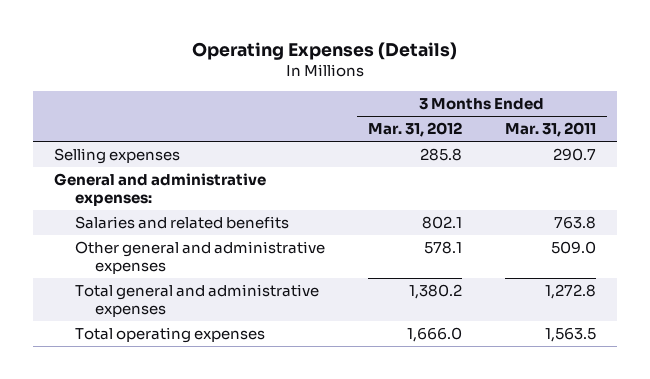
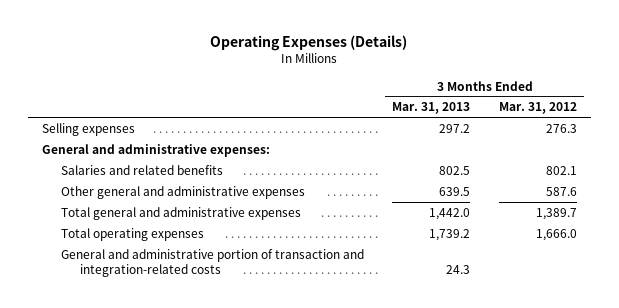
- | 3 Months Ended Mar. 31, 2012 | 3 Months Ended Mar. 31, 2011
+ | 3 Months Ended Mar. 31, 2013 | 3 Months Ended Mar. 31, 2012
- Selling expenses | 285.8 | 290.7
+ Selling expenses | 297.2 | 276.3
- Other general and administrative expenses | 578.1 | 509.0
- Total general and administrative expenses | 1,380.2 | 1,272.8
+ Other general and administrative expenses | 639.5 | 587.6
+ Total general and administrative expenses | 1,442.0 | 1,389.7
+ General and administrative portion of transaction and integration-related costs | 24.3 |

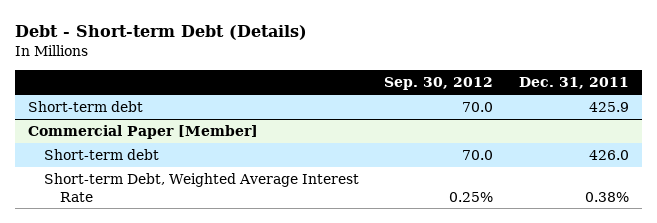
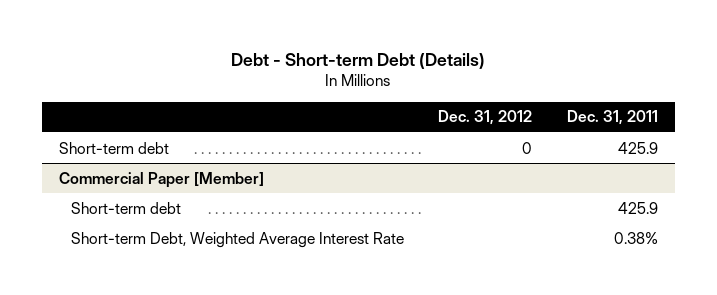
- | Sep. 30, 2012 | Dec. 31, 2011
+ | Dec. 31, 2012 | Dec. 31, 2011
@ Commercial Paper [Member]
- Short-term debt | 70.0 | 426.0
+ Short-term debt | | 425.9

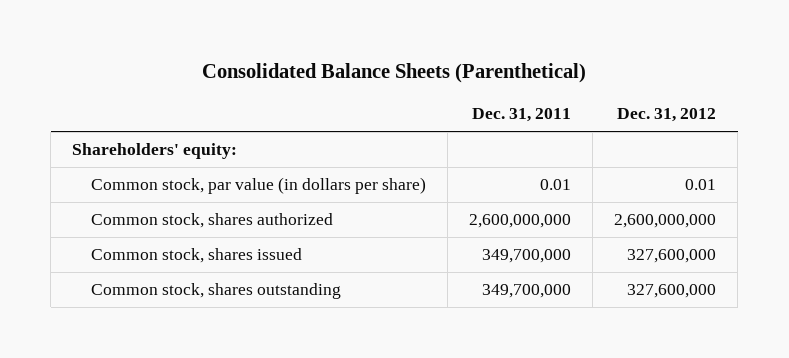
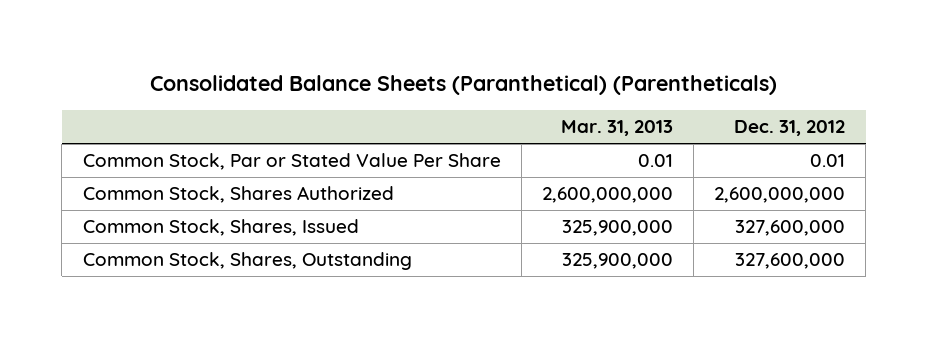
- Consolidated Balance Sheets (Parenthetical)
+ Consolidated Balance Sheets (Paranthetical) (Parentheticals)
- | Dec. 31, 2011 | Dec. 31, 2012
+ | Mar. 31, 2013 | Dec. 31, 2012
- Shareholders' equity:
- Common stock, par value (in dollars per share) | 0.01 | 0.01
- Common stock, shares authorized | 2,600,000,000 | 2,600,000,000
- Common stock, shares issued | 349,700,000 | 327,600,000
- Common stock, shares outstanding | 349,700,000 | 327,600,000
+ Common Stock, Par or Stated Value Per Share | 0.01 | 0.01
+ Common Stock, Shares Authorized | 2,600,000,000 | 2,600,000,000
+ Common Stock, Shares, Issued | 325,900,000 | 327,600,000
+ Common Stock, Shares, Outstanding | 325,900,000 | 327,600,000

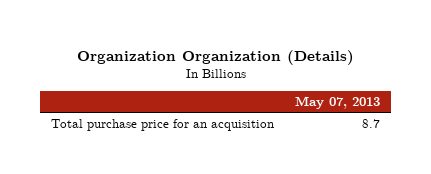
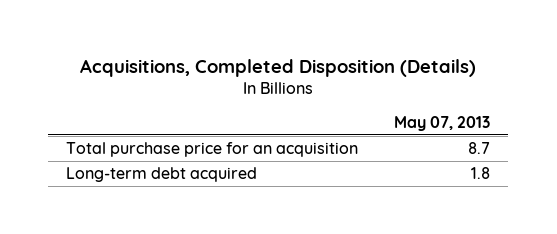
- Organization Organization (Details)
+ Acquisitions, Completed Disposition (Details)
+ Long-term debt acquired | 1.8

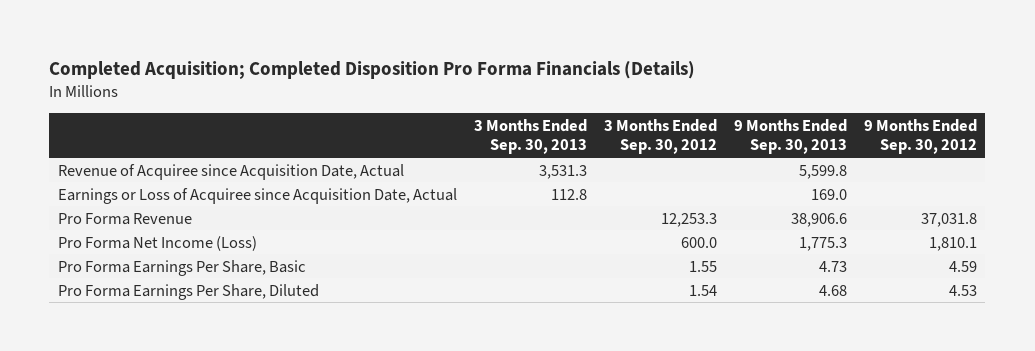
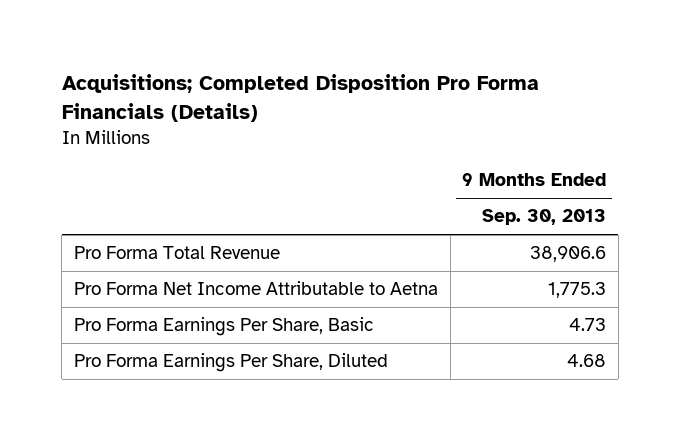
- Completed Acquisition; Completed Disposition Pro Forma Financials (Details)
+ Acquisitions; Completed Disposition Pro Forma Financials (Details)
- | 3 Months Ended Sep. 30, 2013 | 3 Months Ended Sep. 30, 2012 | 9 Months Ended Sep. 30, 2013 | 9 Months Ended Sep. 30, 2012
+ | 9 Months Ended Sep. 30, 2013
- Revenue of Acquiree since Acquisition Date, Actual | 3,531.3 | | 5,599.8 |
- Earnings or Loss of Acquiree since Acquisition Date, Actual | 112.8 | | 169.0 |
- Pro Forma Revenue | | 12,253.3 | 38,906.6 | 37,031.8
- Pro Forma Net Income (Loss) | | 600.0 | 1,775.3 | 1,810.1
+ Pro Forma Total Revenue | 38,906.6
+ Pro Forma Net Income Attributable to Aetna | 1,775.3

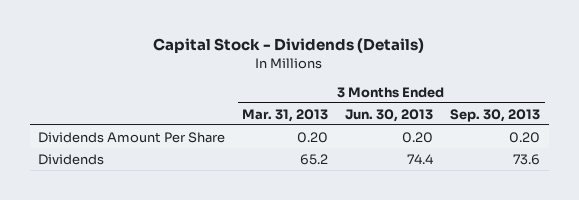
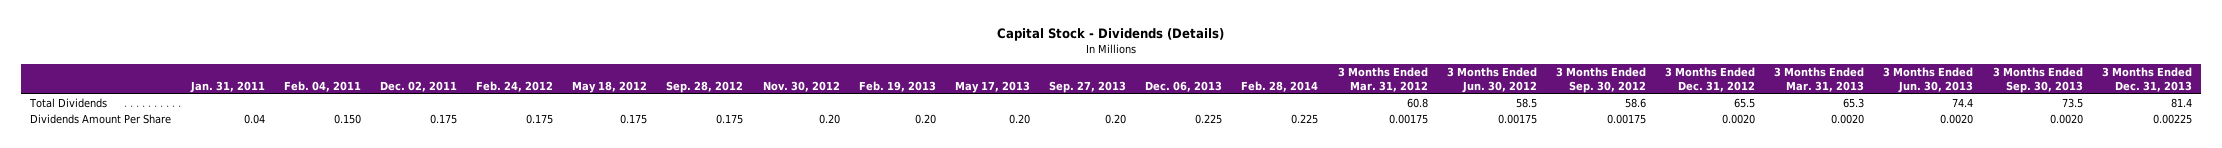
- | 3 Months Ended Mar. 31, 2013 | 3 Months Ended Jun. 30, 2013 | 3 Months Ended Sep. 30, 2013
+ | Jan. 31, 2011 | Feb. 04, 2011 | Dec. 02, 2011 | Feb. 24, 2012 | May 18, 2012 | Sep. 28, 2012 | Nov. 30, 2012 | Feb. 19, 2013 | May 17, 2013 | Sep. 27, 2013 | Dec. 06, 2013 | Feb. 28, 2014 | 3 Months Ended Mar. 31, 2012 | 3 Months Ended Jun. 30, 2012 | 3 Months Ended Sep. 30, 2012 | 3 Months Ended Dec. 31, 2012 | 3 Months Ended Mar. 31, 2013 | 3 Months Ended Jun. 30, 2013 | 3 Months Ended Sep. 30, 2013 | 3 Months Ended Dec. 31, 2013
- Dividends Amount Per Share | 0.20 | 0.20 | 0.20
- Dividends | 65.2 | 74.4 | 73.6
+ Total Dividends | | | | | | | | | | | | | 60.8 | 58.5 | 58.6 | 65.5 | 65.3 | 74.4 | 73.5 | 81.4
+ Dividends Amount Per Share | 0.04 | 0.150 | 0.175 | 0.175 | 0.175 | 0.175 | 0.20 | 0.20 | 0.20 | 0.20 | 0.225 | 0.225 | 0.00175 | 0.00175 | 0.00175 | 0.0020 | 0.0020 | 0.0020 | 0.0020 | 0.00225

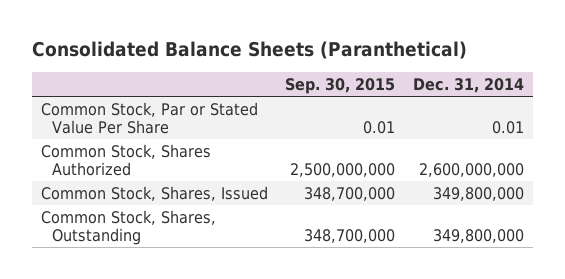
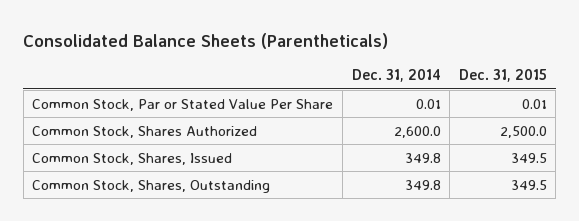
- Consolidated Balance Sheets (Paranthetical)
+ Consolidated Balance Sheets (Parentheticals)
- | Sep. 30, 2015 | Dec. 31, 2014
+ | Dec. 31, 2014 | Dec. 31, 2015
- Common Stock, Shares Authorized | 2,500,000,000 | 2,600,000,000
- Common Stock, Shares, Issued | 348,700,000 | 349,800,000
- Common Stock, Shares, Outstanding | 348,700,000 | 349,800,000
+ Common Stock, Shares Authorized | 2,600.0 | 2,500.0
+ Common Stock, Shares, Issued | 349.8 | 349.5
+ Common Stock, Shares, Outstanding | 349.8 | 349.5

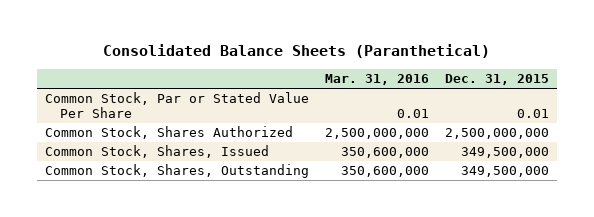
- Consolidated Balance Sheets (Parentheticals)
+ Consolidated Balance Sheets (Paranthetical)
- | Dec. 31, 2014 | Dec. 31, 2015
+ | Mar. 31, 2016 | Dec. 31, 2015
- Common Stock, Shares Authorized | 2,600.0 | 2,500.0
- Common Stock, Shares, Issued | 349.8 | 349.5
- Common Stock, Shares, Outstanding | 349.8 | 349.5
+ Common Stock, Shares Authorized | 2,500,000,000 | 2,500,000,000
+ Common Stock, Shares, Issued | 350,600,000 | 349,500,000
+ Common Stock, Shares, Outstanding | 350,600,000 | 349,500,000

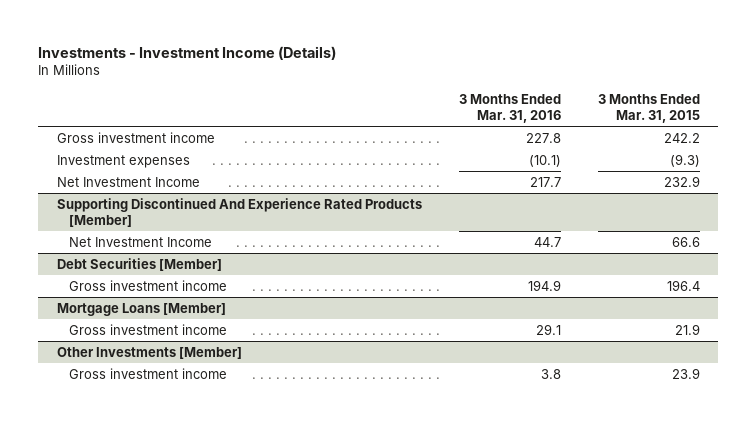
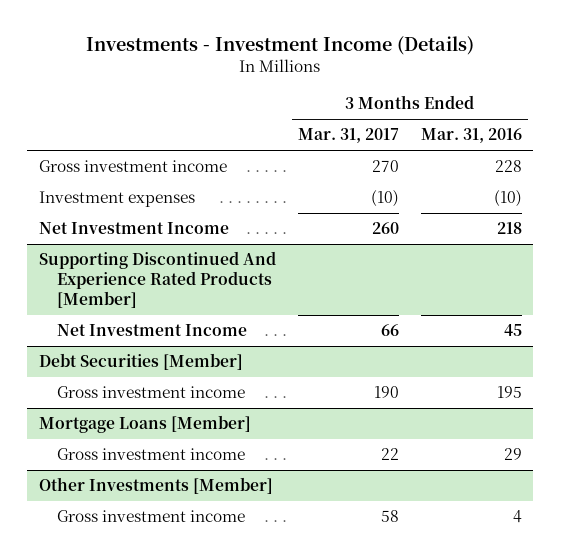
- | 3 Months Ended Mar. 31, 2016 | 3 Months Ended Mar. 31, 2015
+ | 3 Months Ended Mar. 31, 2017 | 3 Months Ended Mar. 31, 2016
- Gross investment income | 227.8 | 242.2
- Investment expenses | (10.1) | (9.3)
- Net Investment Income | 217.7 | 232.9
+ Gross investment income | 270 | 228
+ Investment expenses | (10) | (10)
+ Net Investment Income | 260 | 218
@ Supporting Discontinued And Experience Rated Products [Member]
- Net Investment Income | 44.7 | 66.6
+ Net Investment Income | 66 | 45
@ Debt Securities [Member]
- Gross investment income | 194.9 | 196.4
+ Gross investment income | 190 | 195
@ Mortgage Loans [Member]
- Gross investment income | 29.1 | 21.9
+ Gross investment income | 22 | 29
@ Other Investments [Member]
- Gross investment income | 3.8 | 23.9
+ Gross investment income | 58 | 4

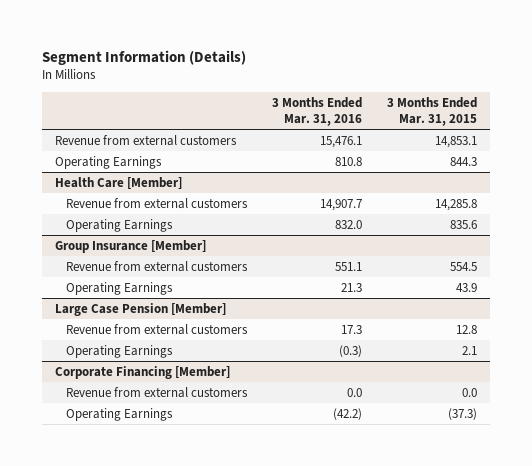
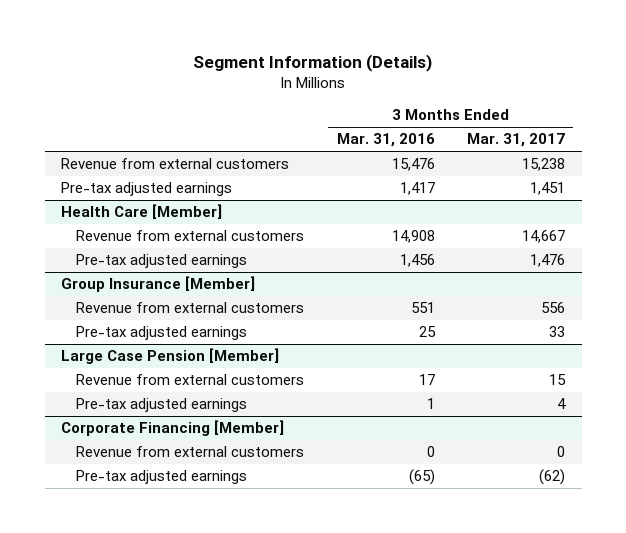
- | 3 Months Ended Mar. 31, 2016 | 3 Months Ended Mar. 31, 2015
+ | 3 Months Ended Mar. 31, 2016 | 3 Months Ended Mar. 31, 2017
- Revenue from external customers | 15,476.1 | 14,853.1
- Operating Earnings | 810.8 | 844.3
+ Revenue from external customers | 15,476 | 15,238
+ Pre-tax adjusted earnings | 1,417 | 1,451
@ Health Care [Member]
- Revenue from external customers | 14,907.7 | 14,285.8
- Operating Earnings | 832.0 | 835.6
+ Revenue from external customers | 14,908 | 14,667
+ Pre-tax adjusted earnings | 1,456 | 1,476
@ Group Insurance [Member]
- Revenue from external customers | 551.1 | 554.5
- Operating Earnings | 21.3 | 43.9
+ Revenue from external customers | 551 | 556
+ Pre-tax adjusted earnings | 25 | 33
@ Large Case Pension [Member]
- Revenue from external customers | 17.3 | 12.8
- Operating Earnings | (0.3) | 2.1
+ Revenue from external customers | 17 | 15
+ Pre-tax adjusted earnings | 1 | 4
@ Corporate Financing [Member]
- Revenue from external customers | 0.0 | 0.0
- Operating Earnings | (42.2) | (37.3)
+ Revenue from external customers | 0 | 0
+ Pre-tax adjusted earnings | (65) | (62)

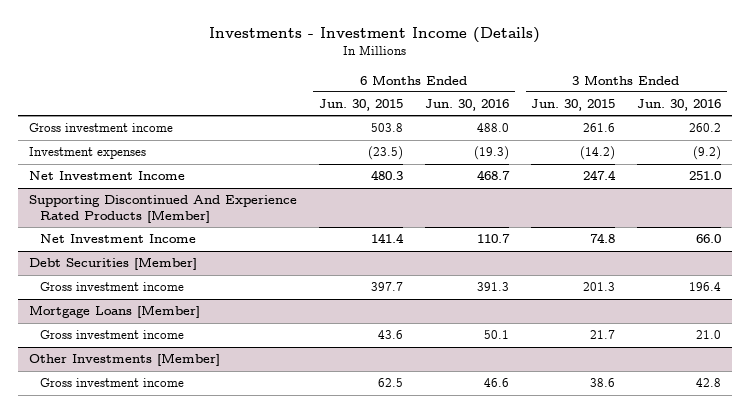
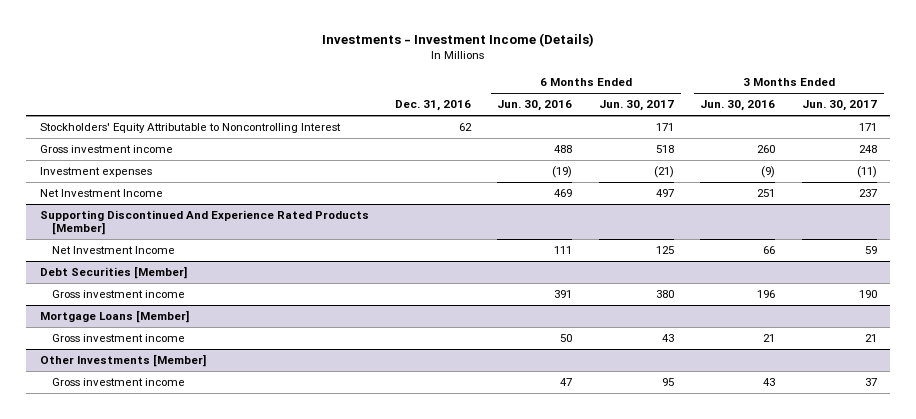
- | 6 Months Ended Jun. 30, 2015 | 6 Months Ended Jun. 30, 2016 | 3 Months Ended Jun. 30, 2015 | 3 Months Ended Jun. 30, 2016
+ | Dec. 31, 2016 | 6 Months Ended Jun. 30, 2016 | 6 Months Ended Jun. 30, 2017 | 3 Months Ended Jun. 30, 2016 | 3 Months Ended Jun. 30, 2017
- Gross investment income | 503.8 | 488.0 | 261.6 | 260.2
- Investment expenses | (23.5) | (19.3) | (14.2) | (9.2)
- Net Investment Income | 480.3 | 468.7 | 247.4 | 251.0
+ Stockholders' Equity Attributable to Noncontrolling Interest | 62 | | 171 | | 171
+ Gross investment income | | 488 | 518 | 260 | 248
+ Investment expenses | | (19) | (21) | (9) | (11)
+ Net Investment Income | | 469 | 497 | 251 | 237
@ Supporting Discontinued And Experience Rated Products [Member]
- Net Investment Income | 141.4 | 110.7 | 74.8 | 66.0
+ Net Investment Income | | 111 | 125 | 66 | 59
@ Debt Securities [Member]
- Gross investment income | 397.7 | 391.3 | 201.3 | 196.4
+ Gross investment income | | 391 | 380 | 196 | 190
@ Mortgage Loans [Member]
- Gross investment income | 43.6 | 50.1 | 21.7 | 21.0
+ Gross investment income | | 50 | 43 | 21 | 21
@ Other Investments [Member]
- Gross investment income | 62.5 | 46.6 | 38.6 | 42.8
+ Gross investment income | | 47 | 95 | 43 | 37

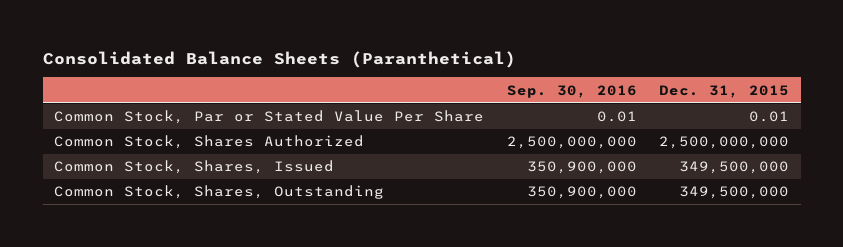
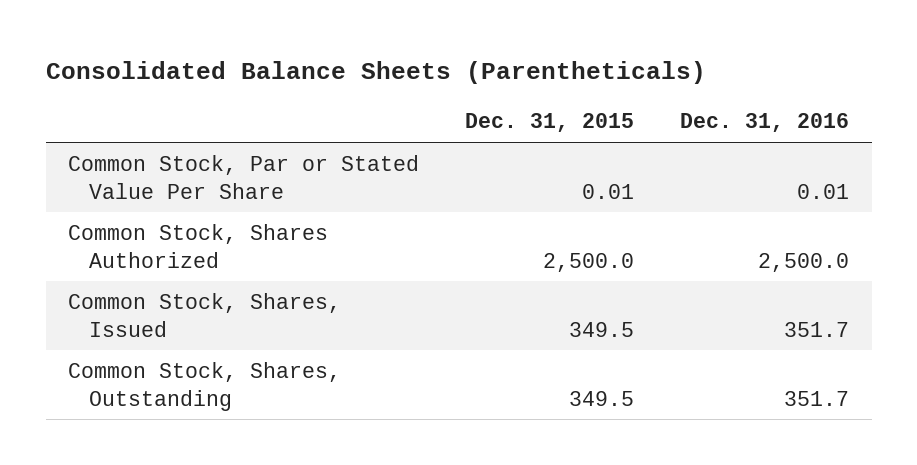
- Consolidated Balance Sheets (Paranthetical)
+ Consolidated Balance Sheets (Parentheticals)
- | Sep. 30, 2016 | Dec. 31, 2015
+ | Dec. 31, 2015 | Dec. 31, 2016
- Common Stock, Shares Authorized | 2,500,000,000 | 2,500,000,000
- Common Stock, Shares, Issued | 350,900,000 | 349,500,000
- Common Stock, Shares, Outstanding | 350,900,000 | 349,500,000
+ Common Stock, Shares Authorized | 2,500.0 | 2,500.0
+ Common Stock, Shares, Issued | 349.5 | 351.7
+ Common Stock, Shares, Outstanding | 349.5 | 351.7

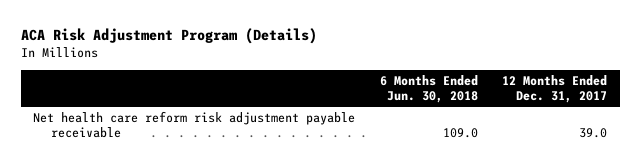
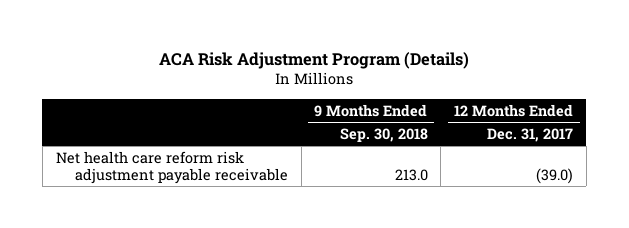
- | 6 Months Ended Jun. 30, 2018 | 12 Months Ended Dec. 31, 2017
+ | 9 Months Ended Sep. 30, 2018 | 12 Months Ended Dec. 31, 2017
- Net health care reform risk adjustment payable receivable | 109.0 | 39.0
+ Net health care reform risk adjustment payable receivable | 213.0 | (39.0)

